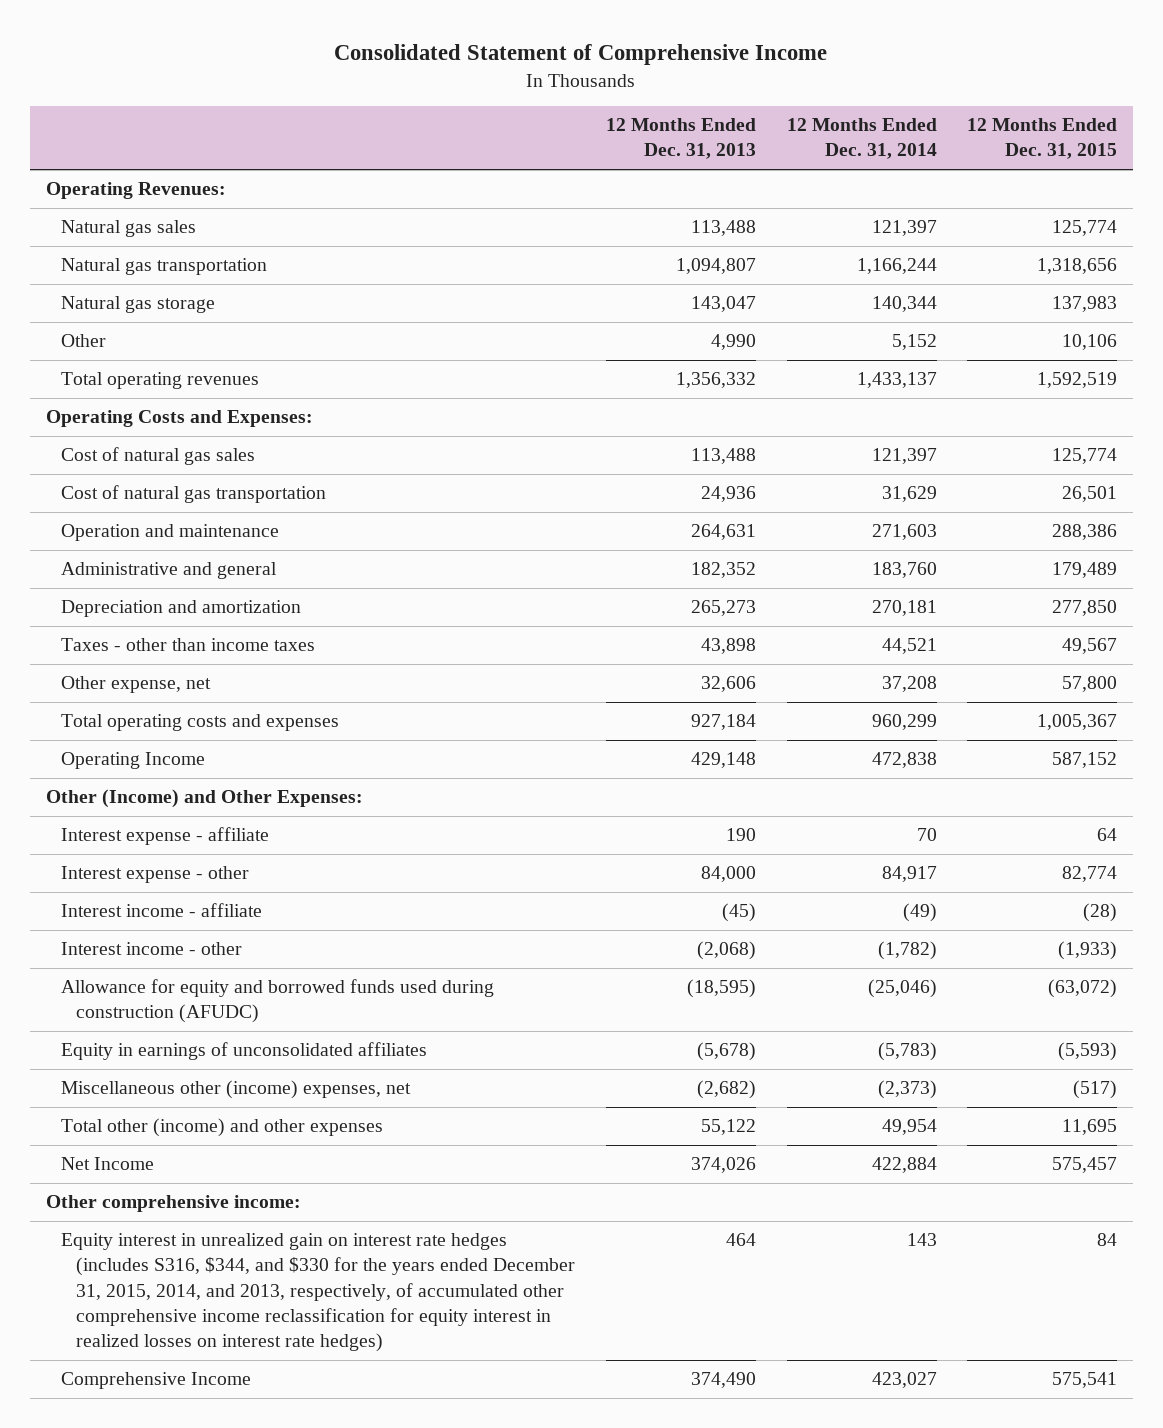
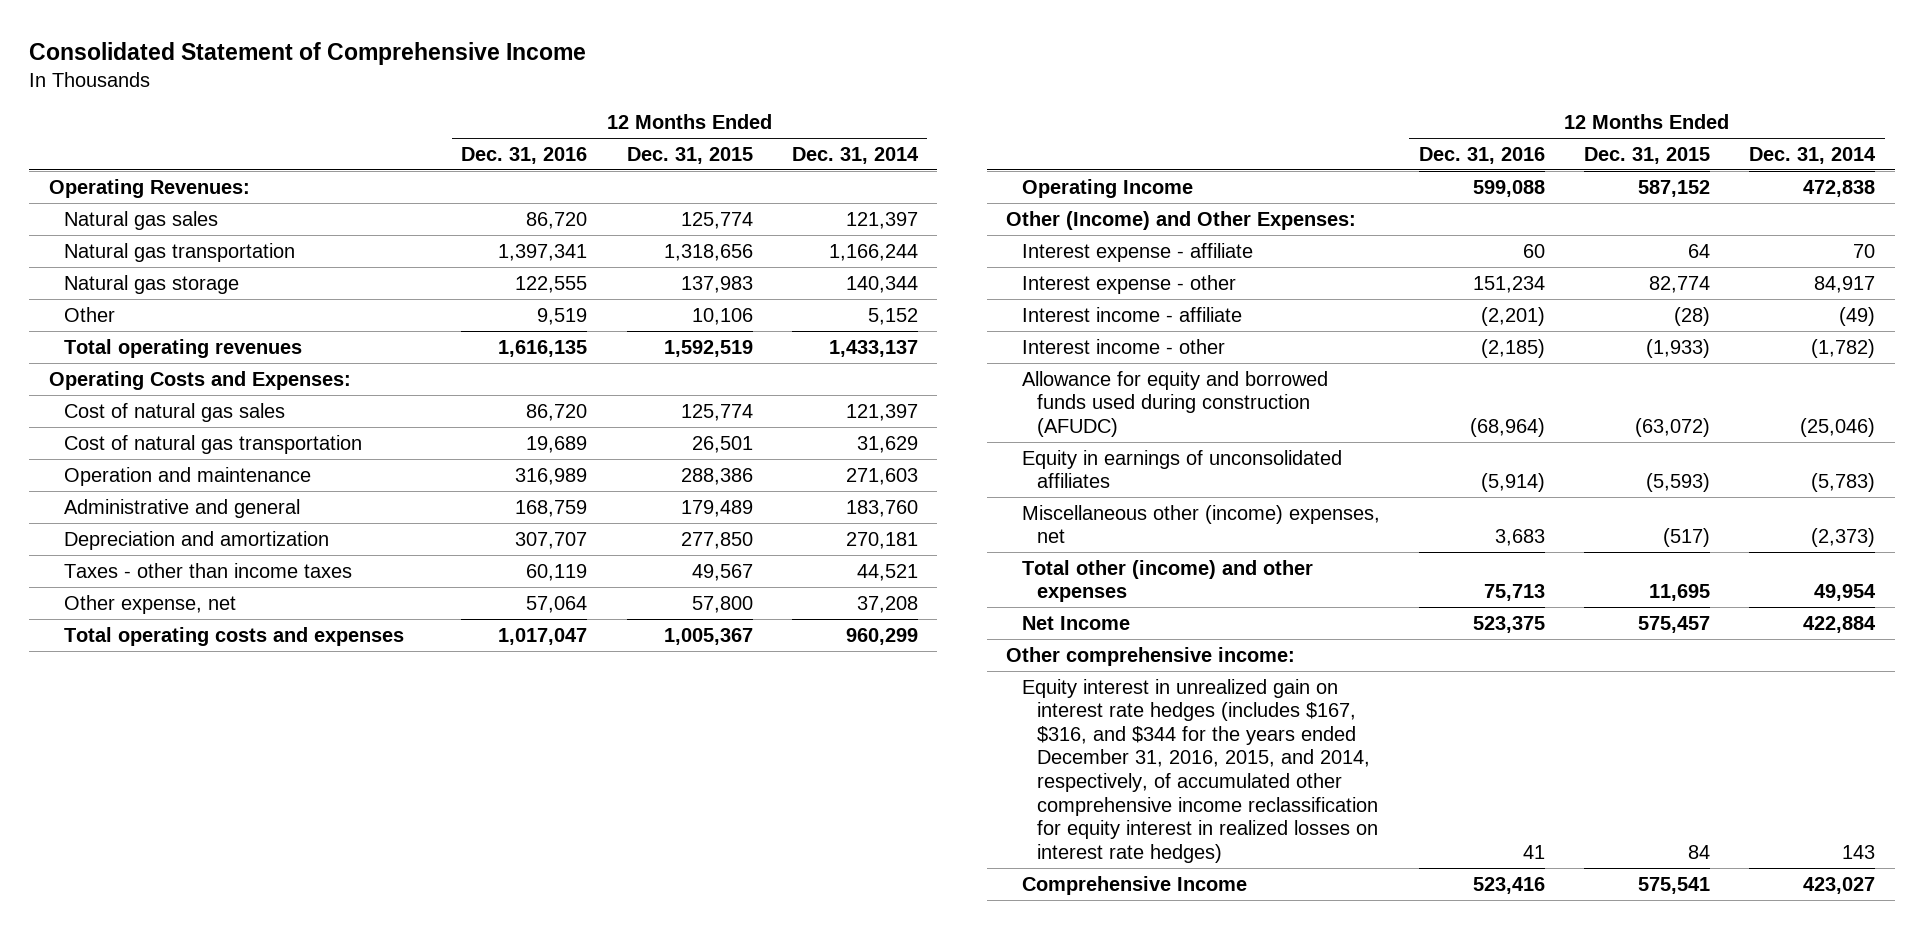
- | 12 Months Ended Dec. 31, 2013 | 12 Months Ended Dec. 31, 2014 | 12 Months Ended Dec. 31, 2015
+ | 12 Months Ended Dec. 31, 2016 | 12 Months Ended Dec. 31, 2015 | 12 Months Ended Dec. 31, 2014
- Equity interest in unrealized gain on interest rate hedges (includes S316, $344, and $330 for the years ended December 31, 2015, 2014, and 2013, respectively, of accumulated other comprehensive income reclassification for equity interest in realized losses on interest rate hedges) | 464 | 143 | 84
+ Equity interest in unrealized gain on interest rate hedges (includes $167, $316, and $344 for the years ended December 31, 2016, 2015, and 2014, respectively, of accumulated other comprehensive income reclassification for equity interest in realized losses on interest rate hedges) | 41 | 84 | 143

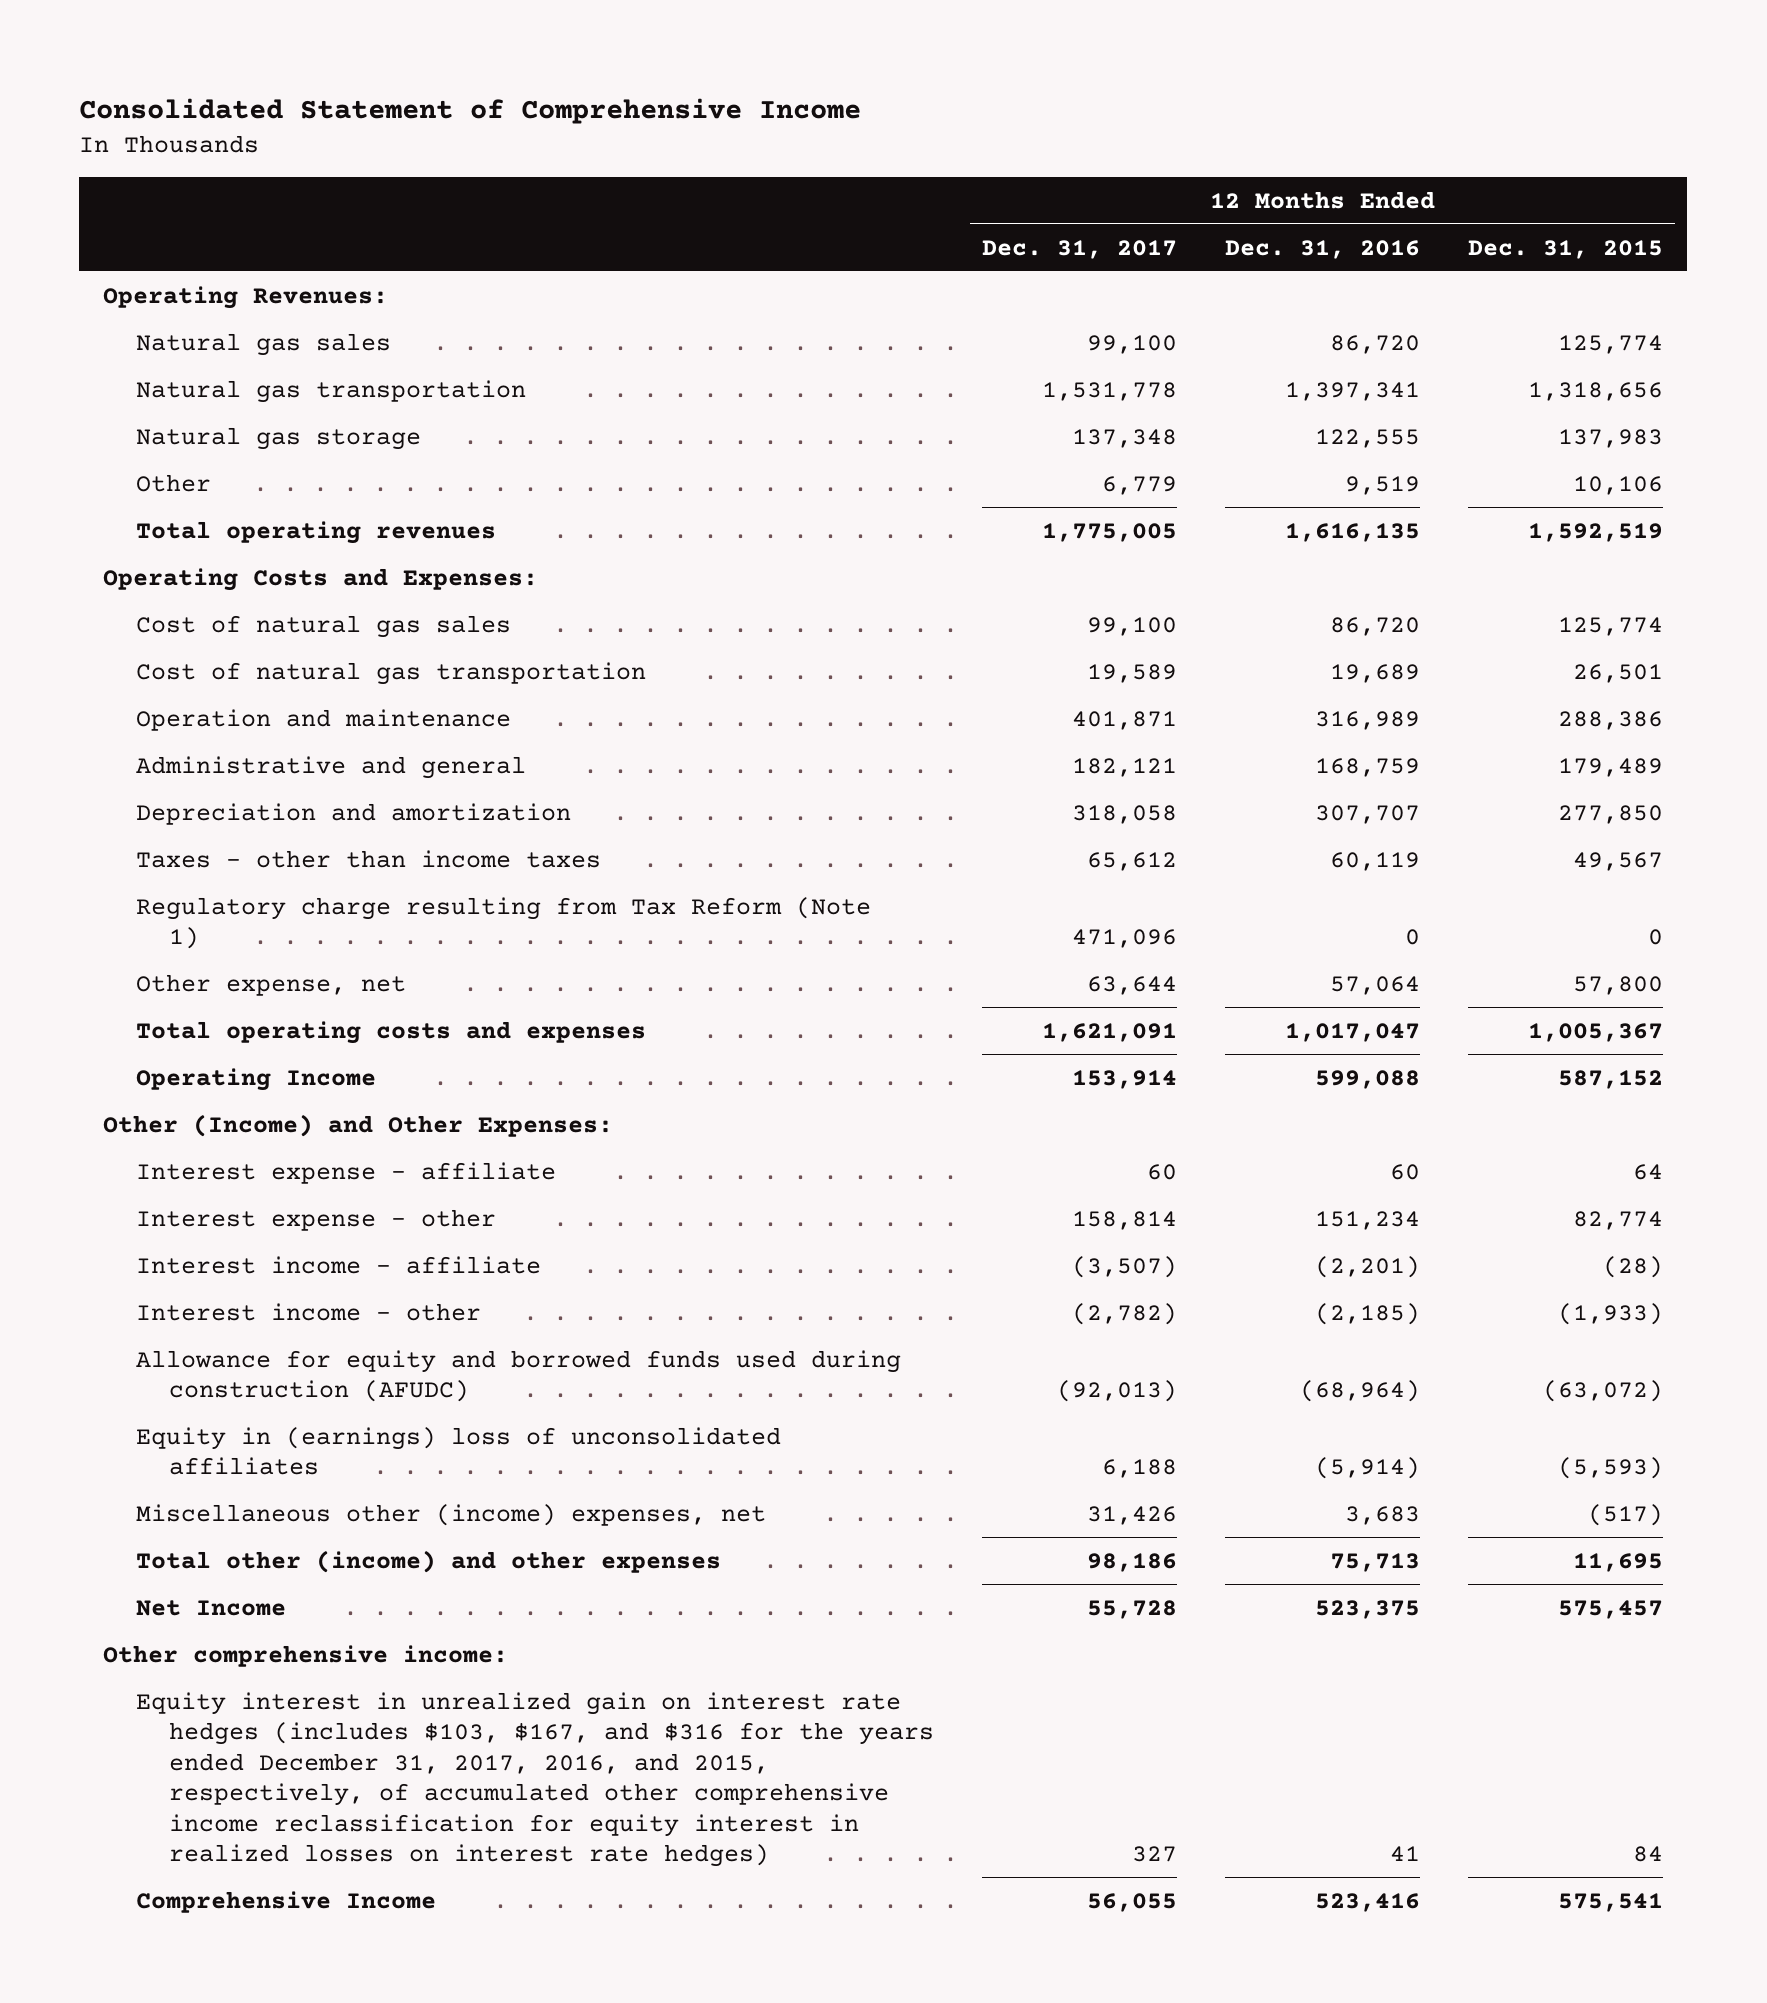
- | 12 Months Ended Dec. 31, 2016 | 12 Months Ended Dec. 31, 2015 | 12 Months Ended Dec. 31, 2014
+ | 12 Months Ended Dec. 31, 2017 | 12 Months Ended Dec. 31, 2016 | 12 Months Ended Dec. 31, 2015
+ Regulatory charge resulting from Tax Reform (Note 1) | 471,096 | 0 | 0
- Equity in earnings of unconsolidated affiliates | (5,914) | (5,593) | (5,783)
+ Equity in (earnings) loss of unconsolidated affiliates | 6,188 | (5,914) | (5,593)
- Equity interest in unrealized gain on interest rate hedges (includes $167, $316, and $344 for the years ended December 31, 2016, 2015, and 2014, respectively, of accumulated other comprehensive income reclassification for equity interest in realized losses on interest rate hedges) | 41 | 84 | 143
+ Equity interest in unrealized gain on interest rate hedges (includes $103, $167, and $316 for the years ended December 31, 2017, 2016, and 2015, respectively, of accumulated other comprehensive income reclassification for equity interest in realized losses on interest rate hedges) | 327 | 41 | 84

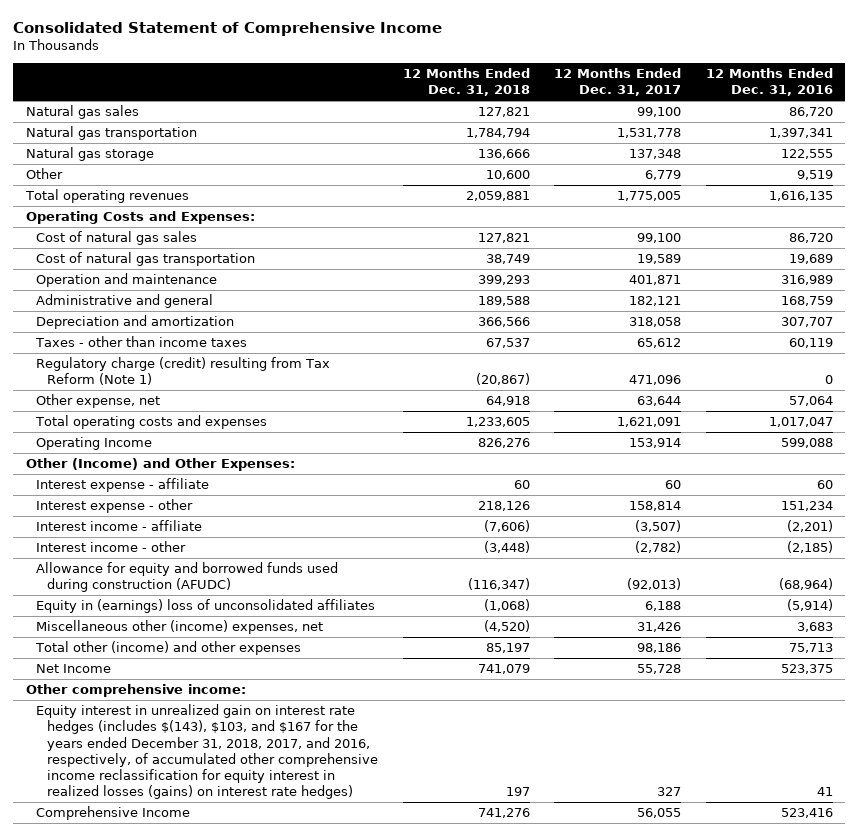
- | 12 Months Ended Dec. 31, 2017 | 12 Months Ended Dec. 31, 2016 | 12 Months Ended Dec. 31, 2015
+ | 12 Months Ended Dec. 31, 2018 | 12 Months Ended Dec. 31, 2017 | 12 Months Ended Dec. 31, 2016
- Operating Revenues:
- Regulatory charge resulting from Tax Reform (Note 1) | 471,096 | 0 | 0
+ Regulatory charge (credit) resulting from Tax Reform (Note 1) | (20,867) | 471,096 | 0
- Equity interest in unrealized gain on interest rate hedges (includes $103, $167, and $316 for the years ended December 31, 2017, 2016, and 2015, respectively, of accumulated other comprehensive income reclassification for equity interest in realized losses on interest rate hedges) | 327 | 41 | 84
+ Equity interest in unrealized gain on interest rate hedges (includes $(143), $103, and $167 for the years ended December 31, 2018, 2017, and 2016, respectively, of accumulated other comprehensive income reclassification for equity interest in realized losses (gains) on interest rate hedges) | 197 | 327 | 41

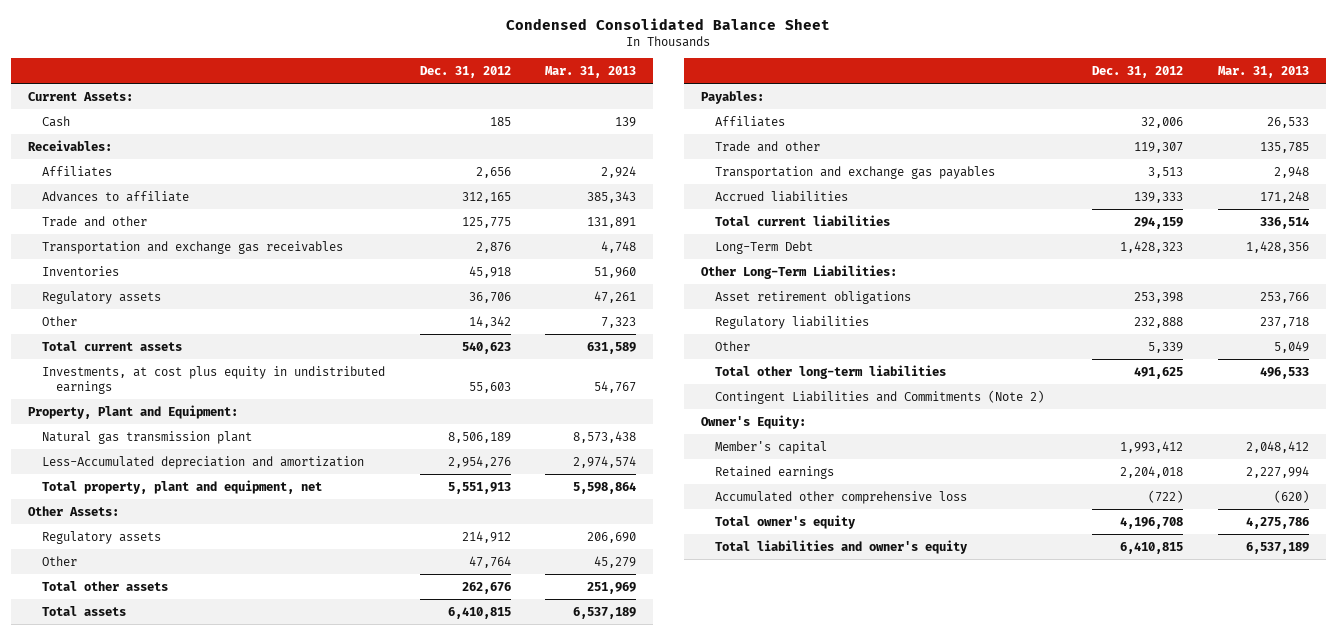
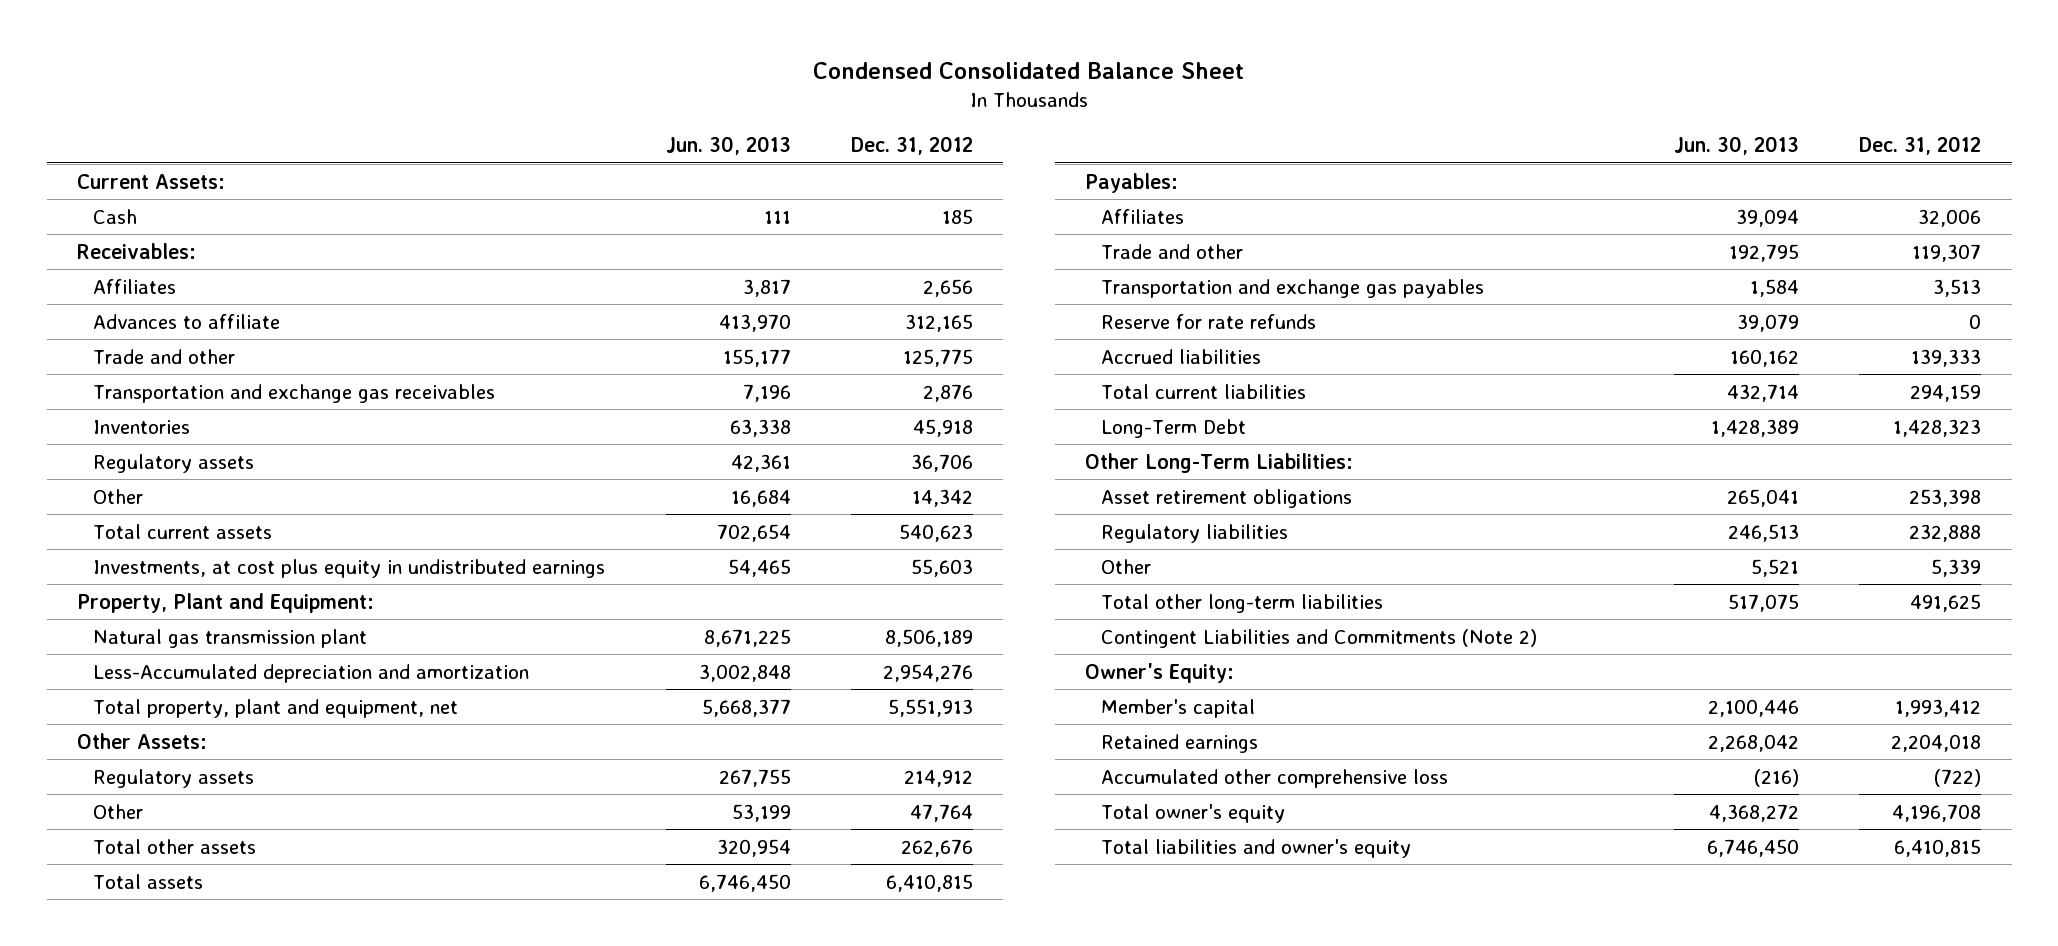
- | Dec. 31, 2012 | Mar. 31, 2013
+ | Jun. 30, 2013 | Dec. 31, 2012
+ Reserve for rate refunds | 39,079 | 0

